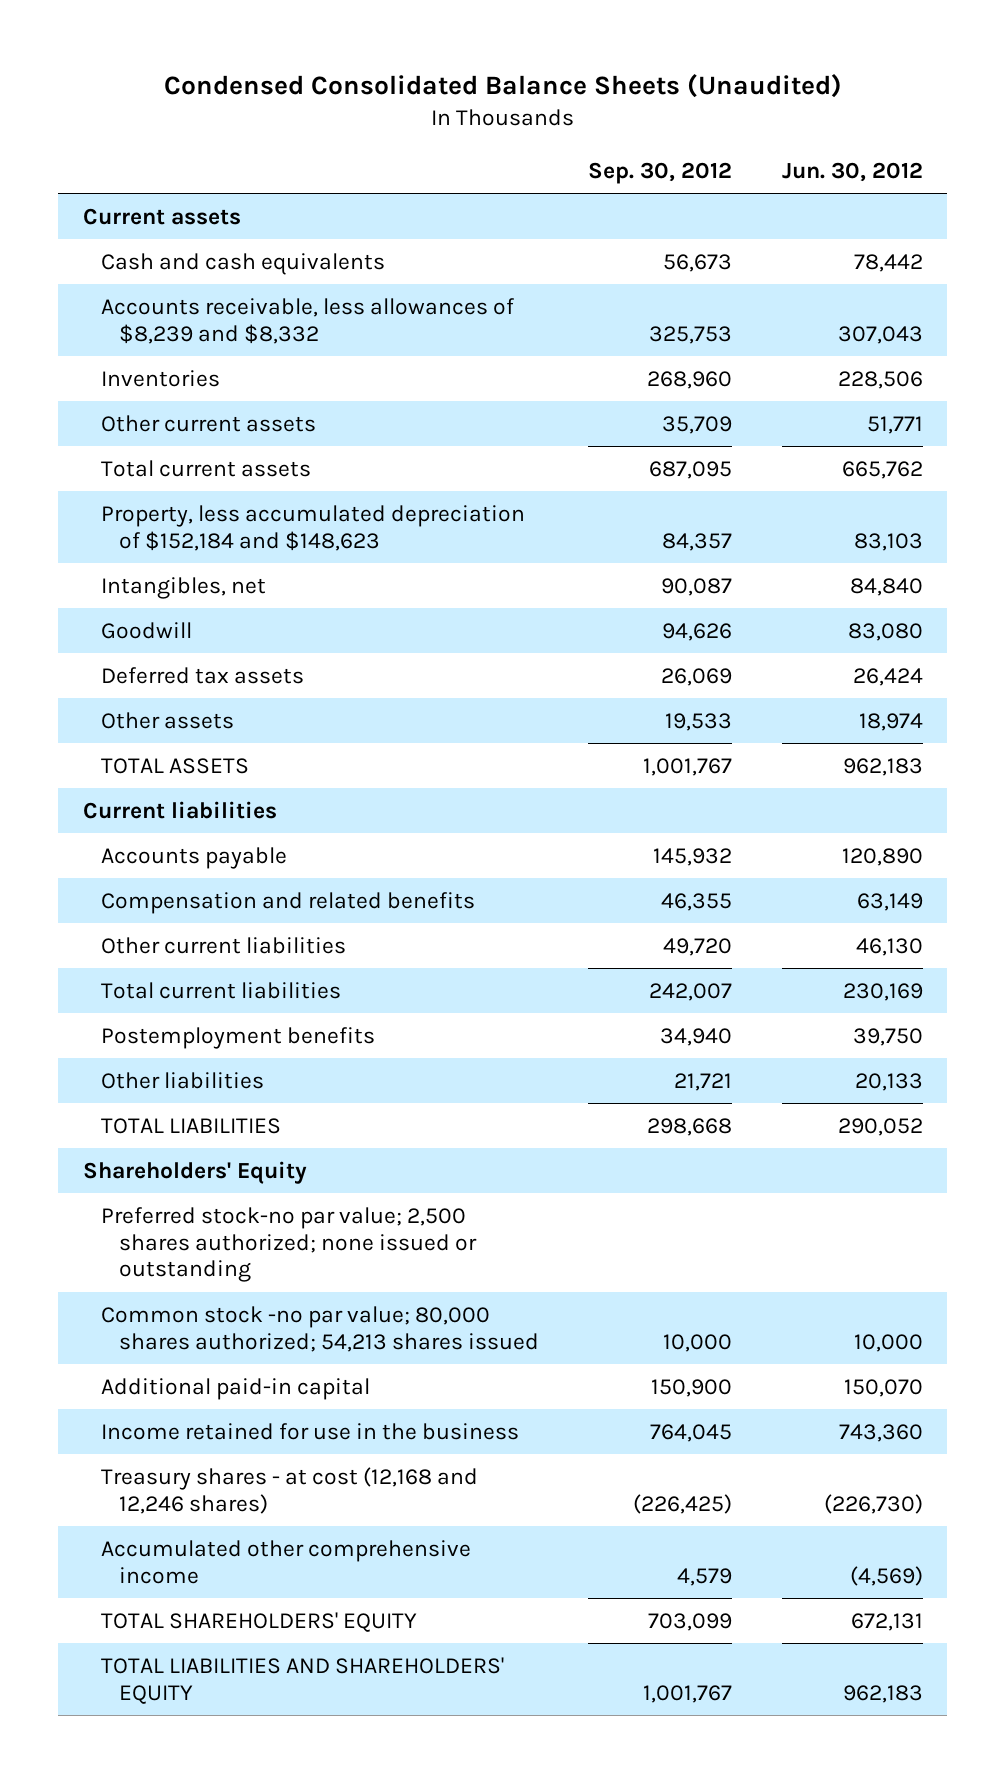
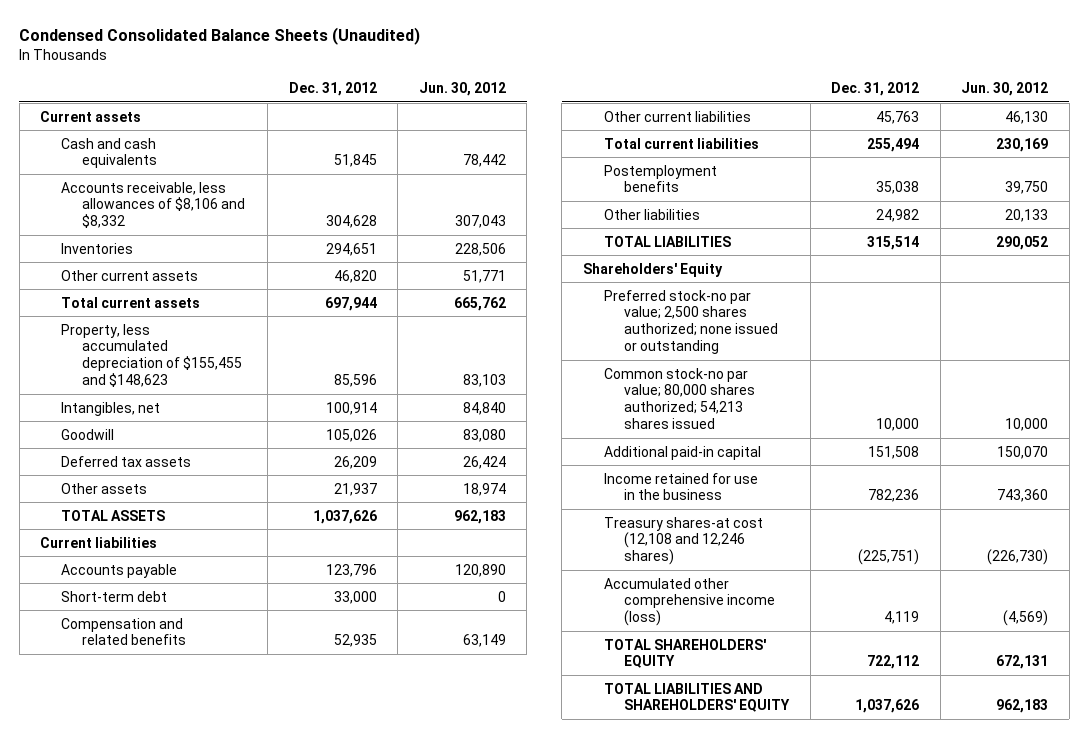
- | Sep. 30, 2012 | Jun. 30, 2012
+ | Dec. 31, 2012 | Jun. 30, 2012
- Accounts receivable, less allowances of $8,239 and $8,332 | 325,753 | 307,043
+ Accounts receivable, less allowances of $8,106 and $8,332 | 304,628 | 307,043
- Property, less accumulated depreciation of $152,184 and $148,623 | 84,357 | 83,103
+ Property, less accumulated depreciation of $155,455 and $148,623 | 85,596 | 83,103
+ Short-term debt | 33,000 | 0
- Common stock -no par value; 80,000 shares authorized; 54,213 shares issued | 10,000 | 10,000
+ Common stock-no par value; 80,000 shares authorized; 54,213 shares issued | 10,000 | 10,000
- Treasury shares - at cost (12,168 and 12,246 shares) | (226,425) | (226,730)
- Accumulated other comprehensive income | 4,579 | (4,569)
+ Treasury shares-at cost (12,108 and 12,246 shares) | (225,751) | (226,730)
+ Accumulated other comprehensive income (loss) | 4,119 | (4,569)

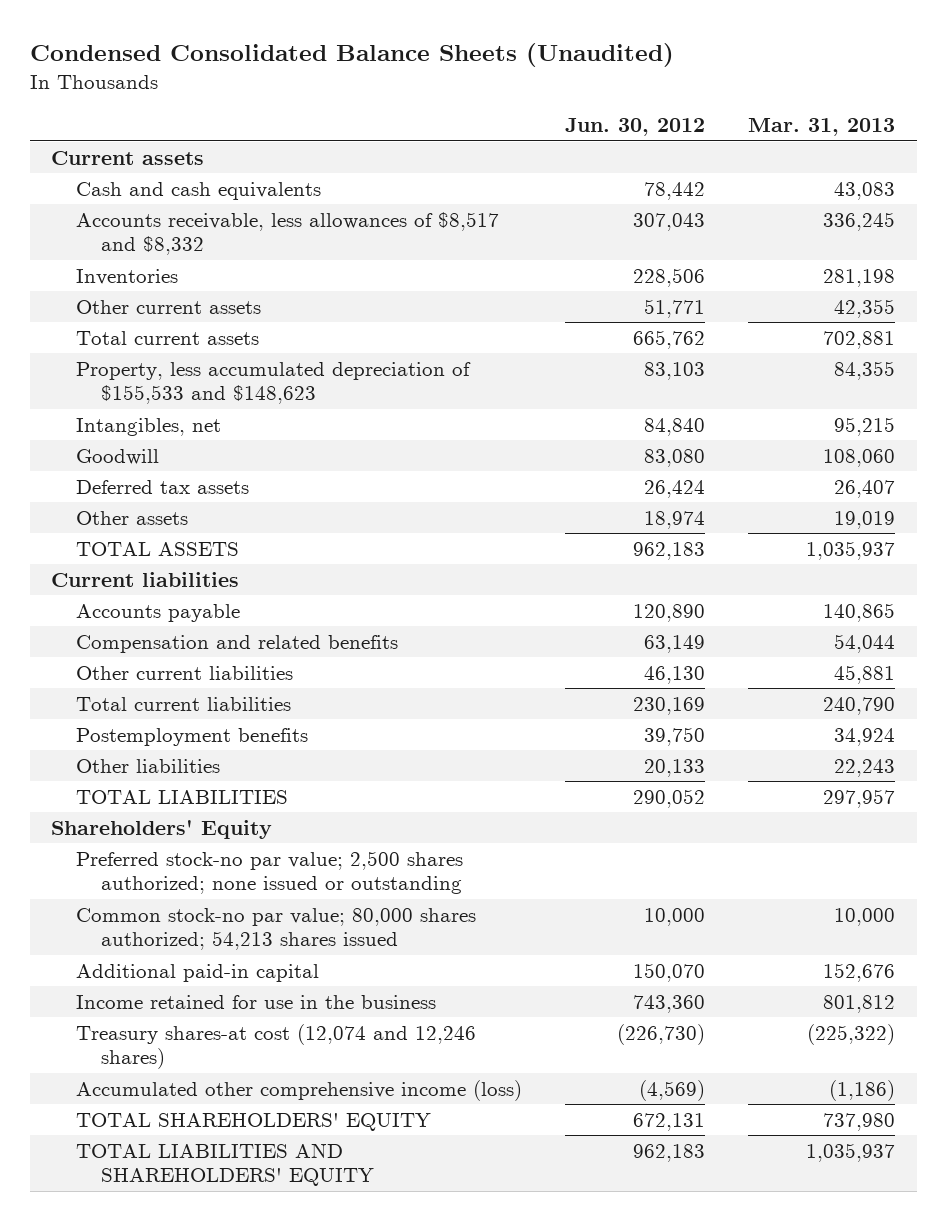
- | Dec. 31, 2012 | Jun. 30, 2012
+ | Jun. 30, 2012 | Mar. 31, 2013
- Accounts receivable, less allowances of $8,106 and $8,332 | 304,628 | 307,043
+ Accounts receivable, less allowances of $8,517 and $8,332 | 307,043 | 336,245
- Property, less accumulated depreciation of $155,455 and $148,623 | 85,596 | 83,103
+ Property, less accumulated depreciation of $155,533 and $148,623 | 83,103 | 84,355
- Short-term debt | 33,000 | 0
- Treasury shares-at cost (12,108 and 12,246 shares) | (225,751) | (226,730)
+ Treasury shares-at cost (12,074 and 12,246 shares) | (226,730) | (225,322)

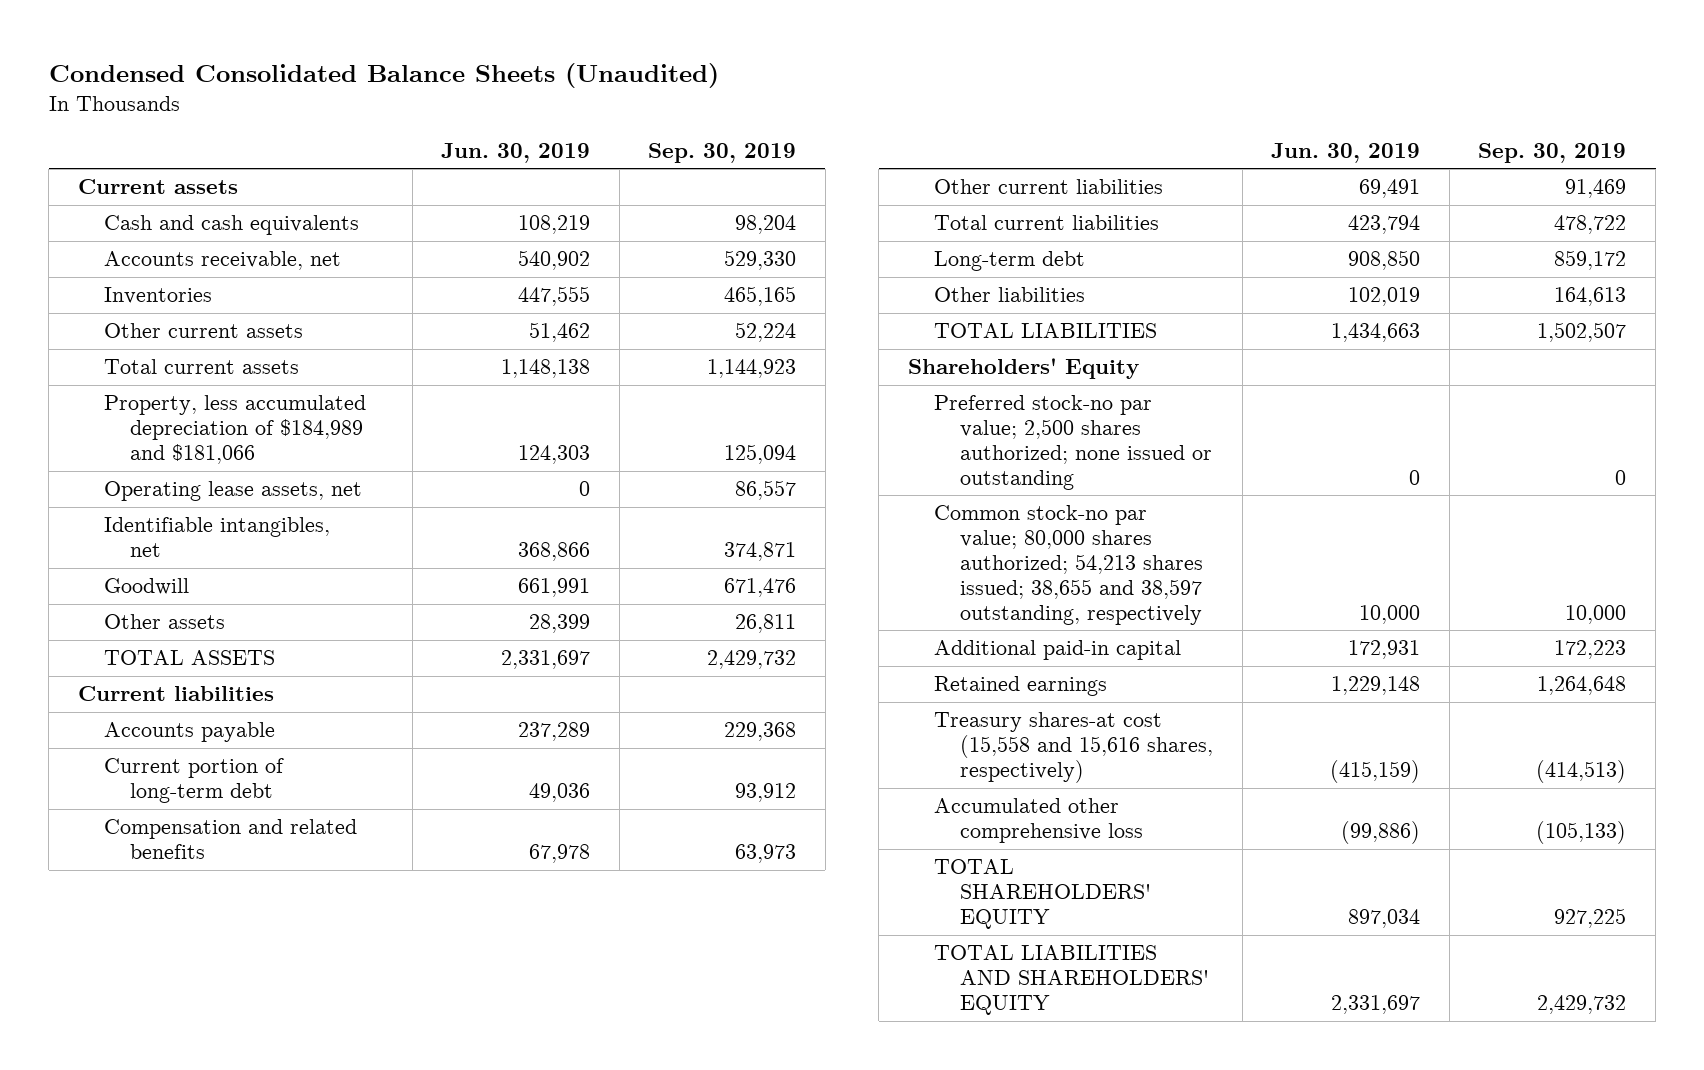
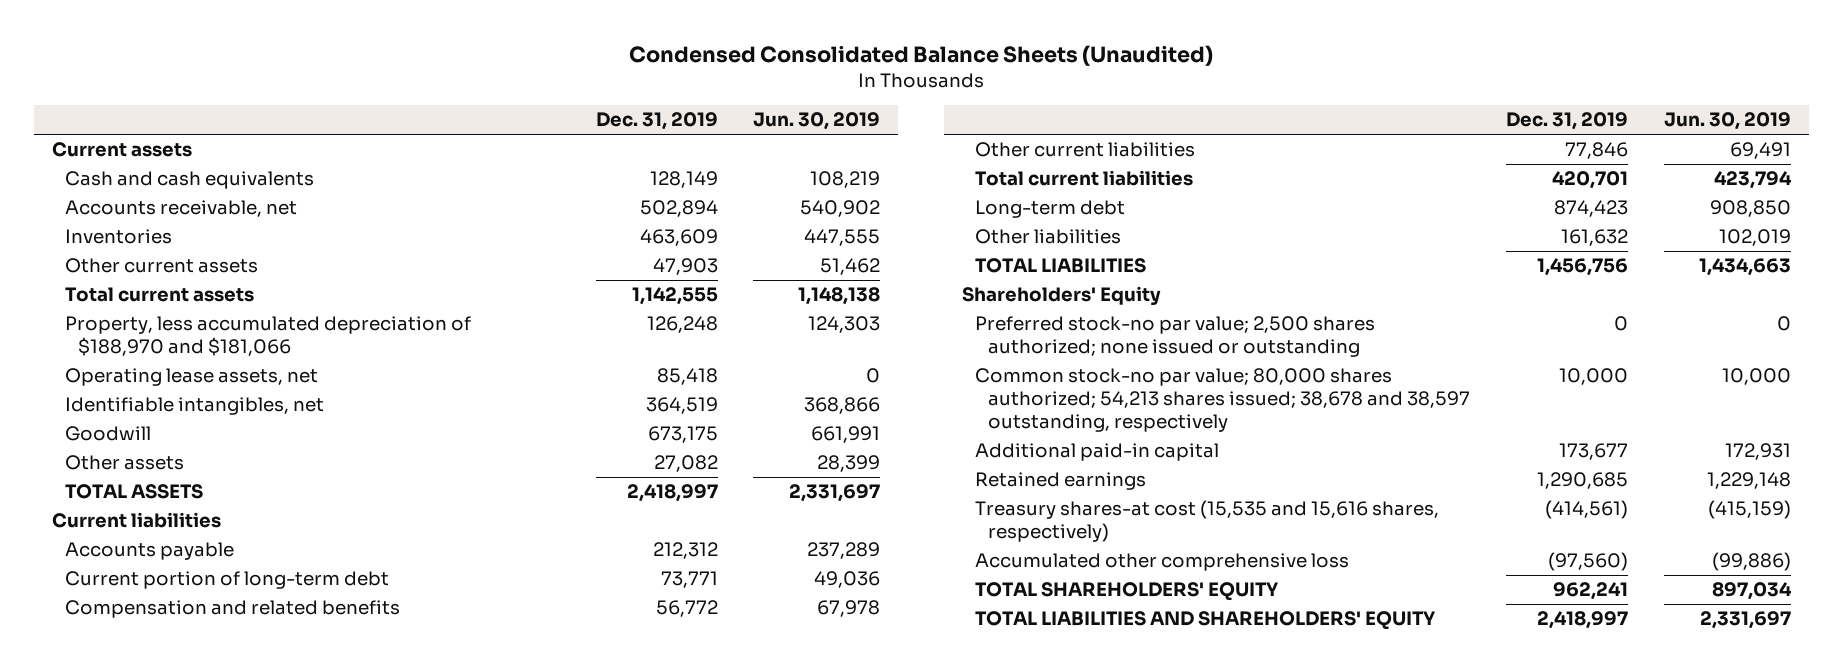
- | Jun. 30, 2019 | Sep. 30, 2019
+ | Dec. 31, 2019 | Jun. 30, 2019
- Property, less accumulated depreciation of $184,989 and $181,066 | 124,303 | 125,094
+ Property, less accumulated depreciation of $188,970 and $181,066 | 126,248 | 124,303
- Common stock-no par value; 80,000 shares authorized; 54,213 shares issued; 38,655 and 38,597 outstanding, respectively | 10,000 | 10,000
+ Common stock-no par value; 80,000 shares authorized; 54,213 shares issued; 38,678 and 38,597 outstanding, respectively | 10,000 | 10,000
- Treasury shares-at cost (15,558 and 15,616 shares, respectively) | (415,159) | (414,513)
+ Treasury shares-at cost (15,535 and 15,616 shares, respectively) | (414,561) | (415,159)

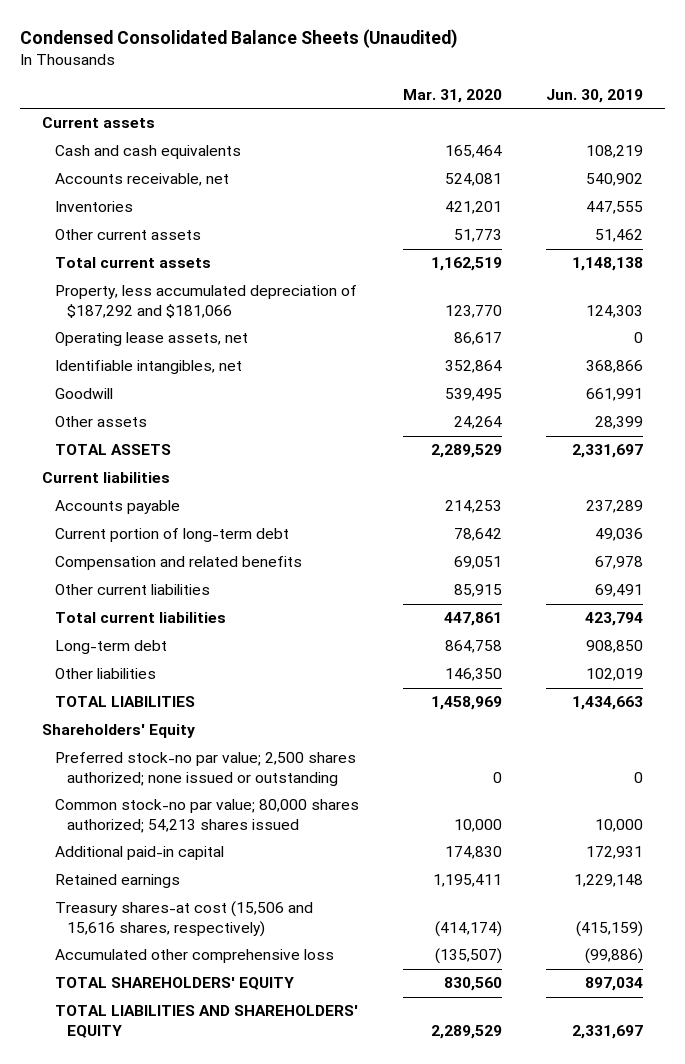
- | Dec. 31, 2019 | Jun. 30, 2019
+ | Mar. 31, 2020 | Jun. 30, 2019
- Property, less accumulated depreciation of $188,970 and $181,066 | 126,248 | 124,303
+ Property, less accumulated depreciation of $187,292 and $181,066 | 123,770 | 124,303
- Common stock-no par value; 80,000 shares authorized; 54,213 shares issued; 38,678 and 38,597 outstanding, respectively | 10,000 | 10,000
+ Common stock-no par value; 80,000 shares authorized; 54,213 shares issued | 10,000 | 10,000
- Treasury shares-at cost (15,535 and 15,616 shares, respectively) | (414,561) | (415,159)
+ Treasury shares-at cost (15,506 and 15,616 shares, respectively) | (414,174) | (415,159)

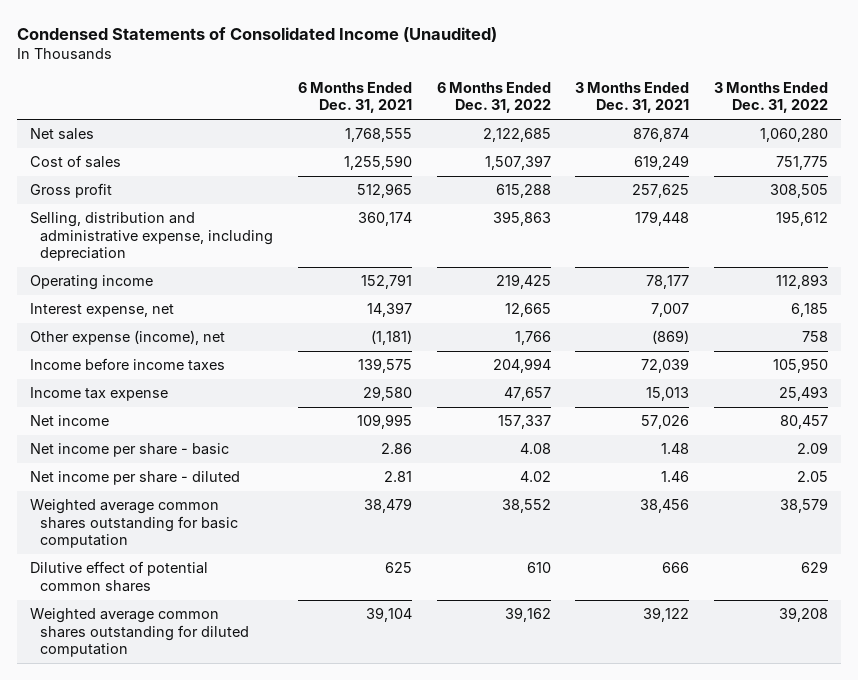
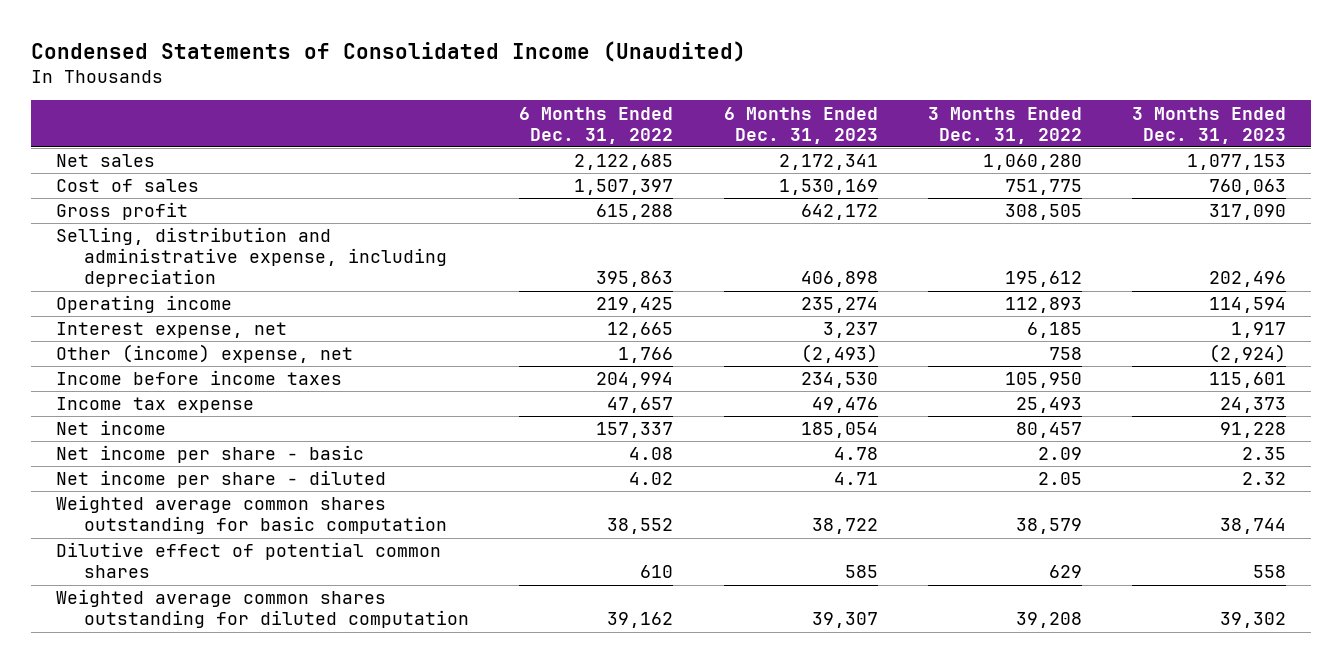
- | 6 Months Ended Dec. 31, 2021 | 6 Months Ended Dec. 31, 2022 | 3 Months Ended Dec. 31, 2021 | 3 Months Ended Dec. 31, 2022
+ | 6 Months Ended Dec. 31, 2022 | 6 Months Ended Dec. 31, 2023 | 3 Months Ended Dec. 31, 2022 | 3 Months Ended Dec. 31, 2023
- Other expense (income), net | (1,181) | 1,766 | (869) | 758
+ Other (income) expense, net | 1,766 | (2,493) | 758 | (2,924)

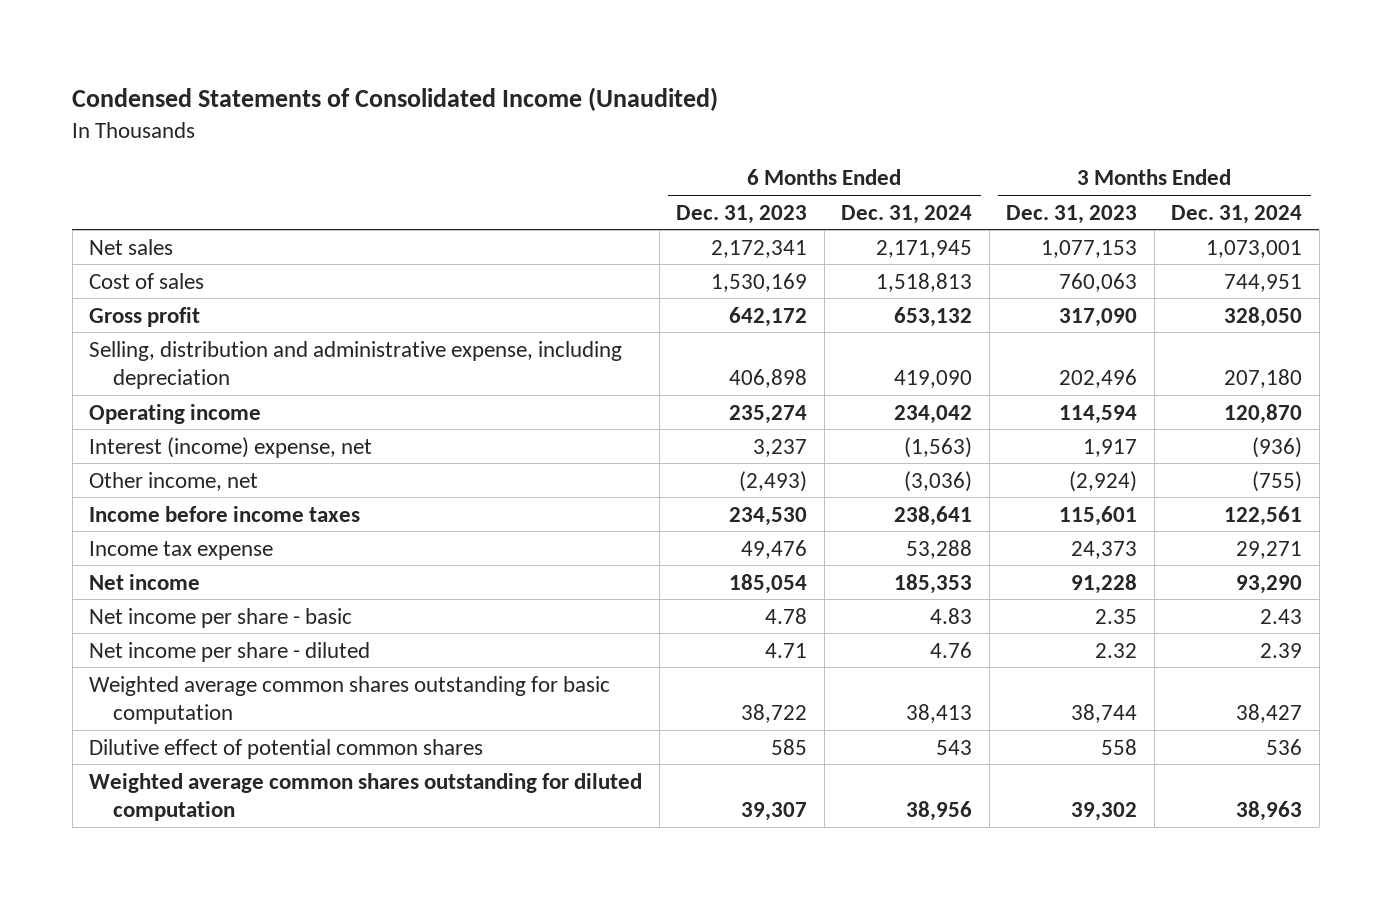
- | 6 Months Ended Dec. 31, 2022 | 6 Months Ended Dec. 31, 2023 | 3 Months Ended Dec. 31, 2022 | 3 Months Ended Dec. 31, 2023
+ | 6 Months Ended Dec. 31, 2023 | 6 Months Ended Dec. 31, 2024 | 3 Months Ended Dec. 31, 2023 | 3 Months Ended Dec. 31, 2024
- Interest expense, net | 12,665 | 3,237 | 6,185 | 1,917
- Other (income) expense, net | 1,766 | (2,493) | 758 | (2,924)
+ Interest (income) expense, net | 3,237 | (1,563) | 1,917 | (936)
+ Other income, net | (2,493) | (3,036) | (2,924) | (755)

